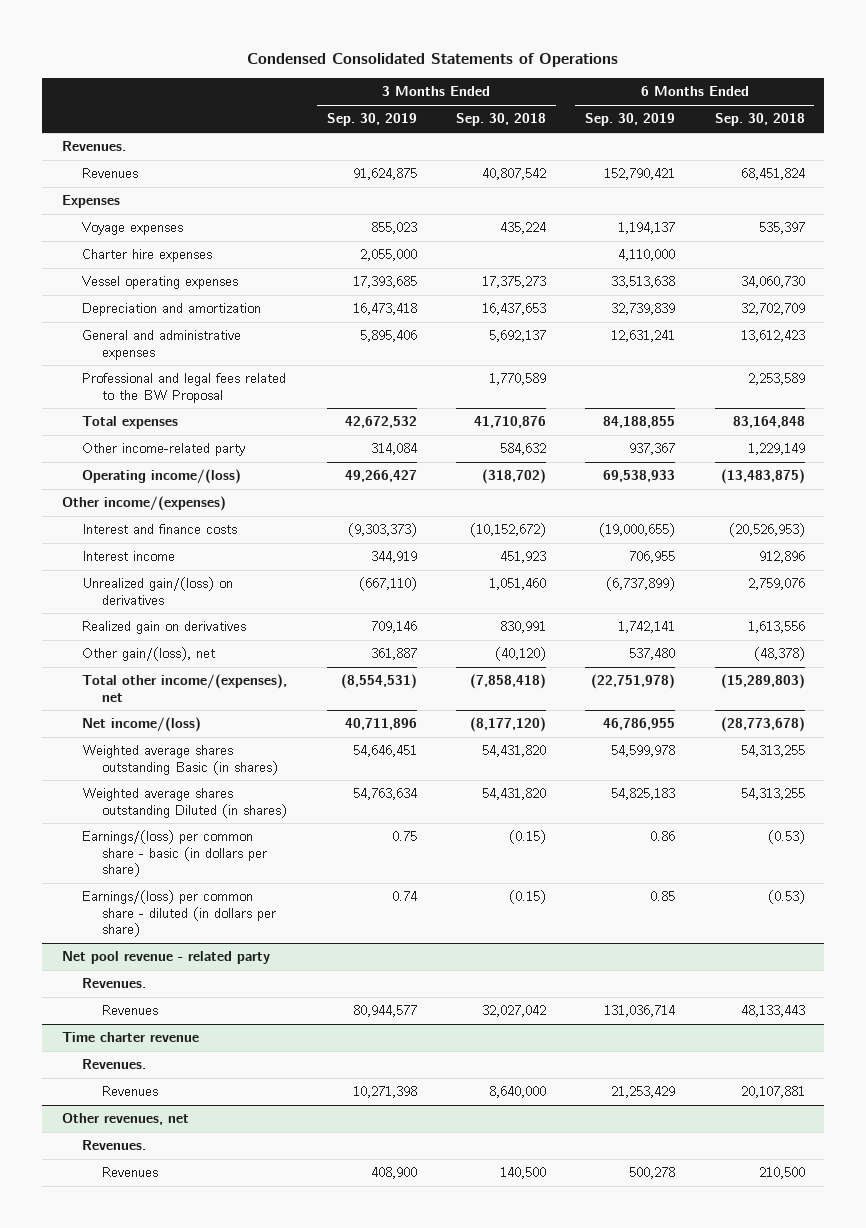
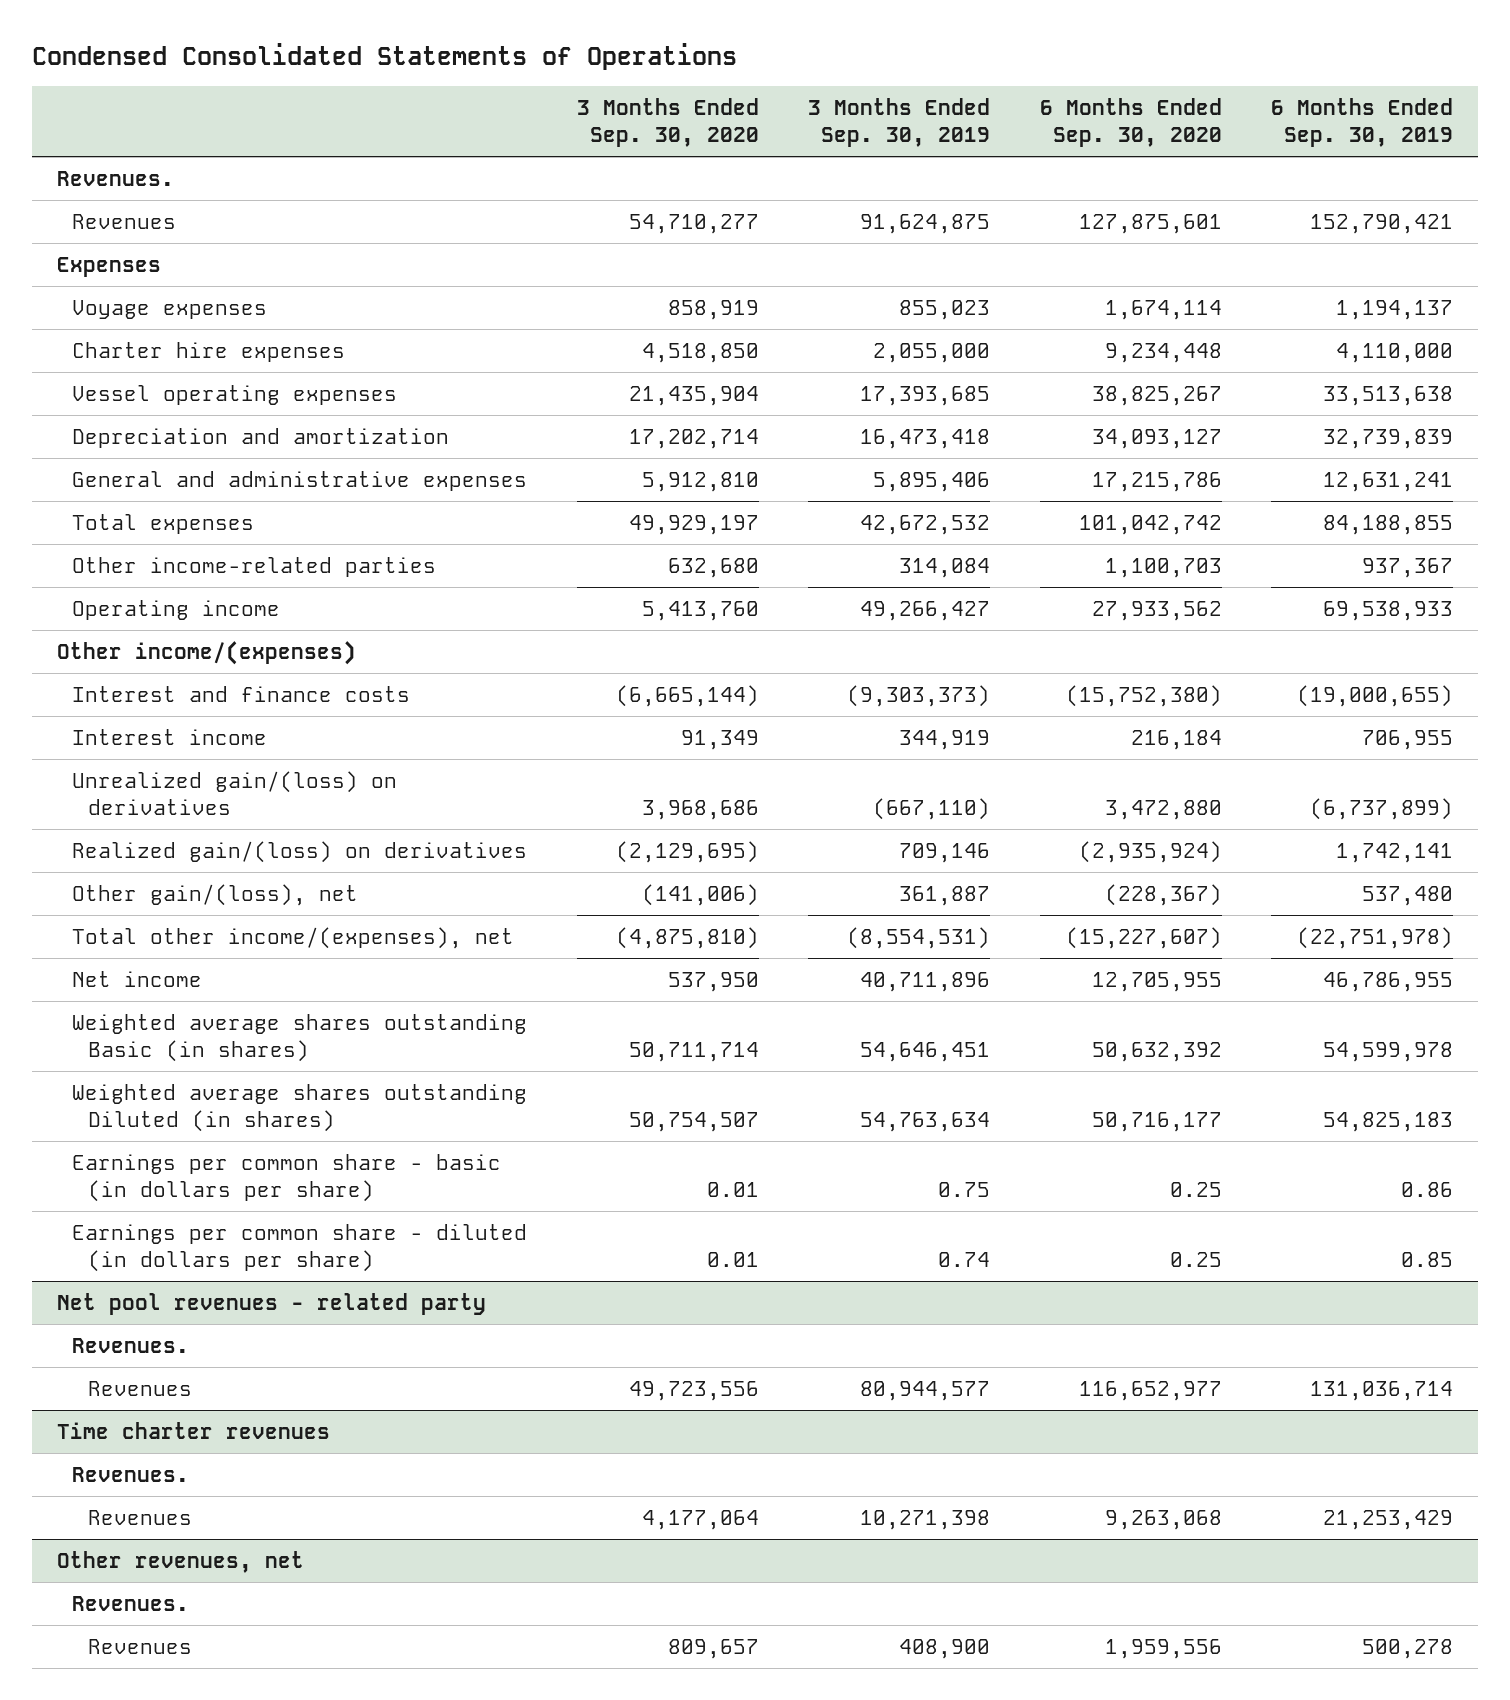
- | 3 Months Ended Sep. 30, 2019 | 3 Months Ended Sep. 30, 2018 | 6 Months Ended Sep. 30, 2019 | 6 Months Ended Sep. 30, 2018
+ | 3 Months Ended Sep. 30, 2020 | 3 Months Ended Sep. 30, 2019 | 6 Months Ended Sep. 30, 2020 | 6 Months Ended Sep. 30, 2019
- Professional and legal fees related to the BW Proposal | | 1,770,589 | | 2,253,589
- Other income-related party | 314,084 | 584,632 | 937,367 | 1,229,149
- Operating income/(loss) | 49,266,427 | (318,702) | 69,538,933 | (13,483,875)
+ Other income-related parties | 632,680 | 314,084 | 1,100,703 | 937,367
+ Operating income | 5,413,760 | 49,266,427 | 27,933,562 | 69,538,933
- Realized gain on derivatives | 709,146 | 830,991 | 1,742,141 | 1,613,556
+ Realized gain/(loss) on derivatives | (2,129,695) | 709,146 | (2,935,924) | 1,742,141
- Net income/(loss) | 40,711,896 | (8,177,120) | 46,786,955 | (28,773,678)
+ Net income | 537,950 | 40,711,896 | 12,705,955 | 46,786,955
- Earnings/(loss) per common share - basic (in dollars per share) | 0.75 | (0.15) | 0.86 | (0.53)
- Earnings/(loss) per common share - diluted (in dollars per share) | 0.74 | (0.15) | 0.85 | (0.53)
- Net pool revenue - related party
+ Earnings per common share - basic (in dollars per share) | 0.01 | 0.75 | 0.25 | 0.86
+ Earnings per common share - diluted (in dollars per share) | 0.01 | 0.74 | 0.25 | 0.85
+ Net pool revenues - related party
- Time charter revenue
+ Time charter revenues

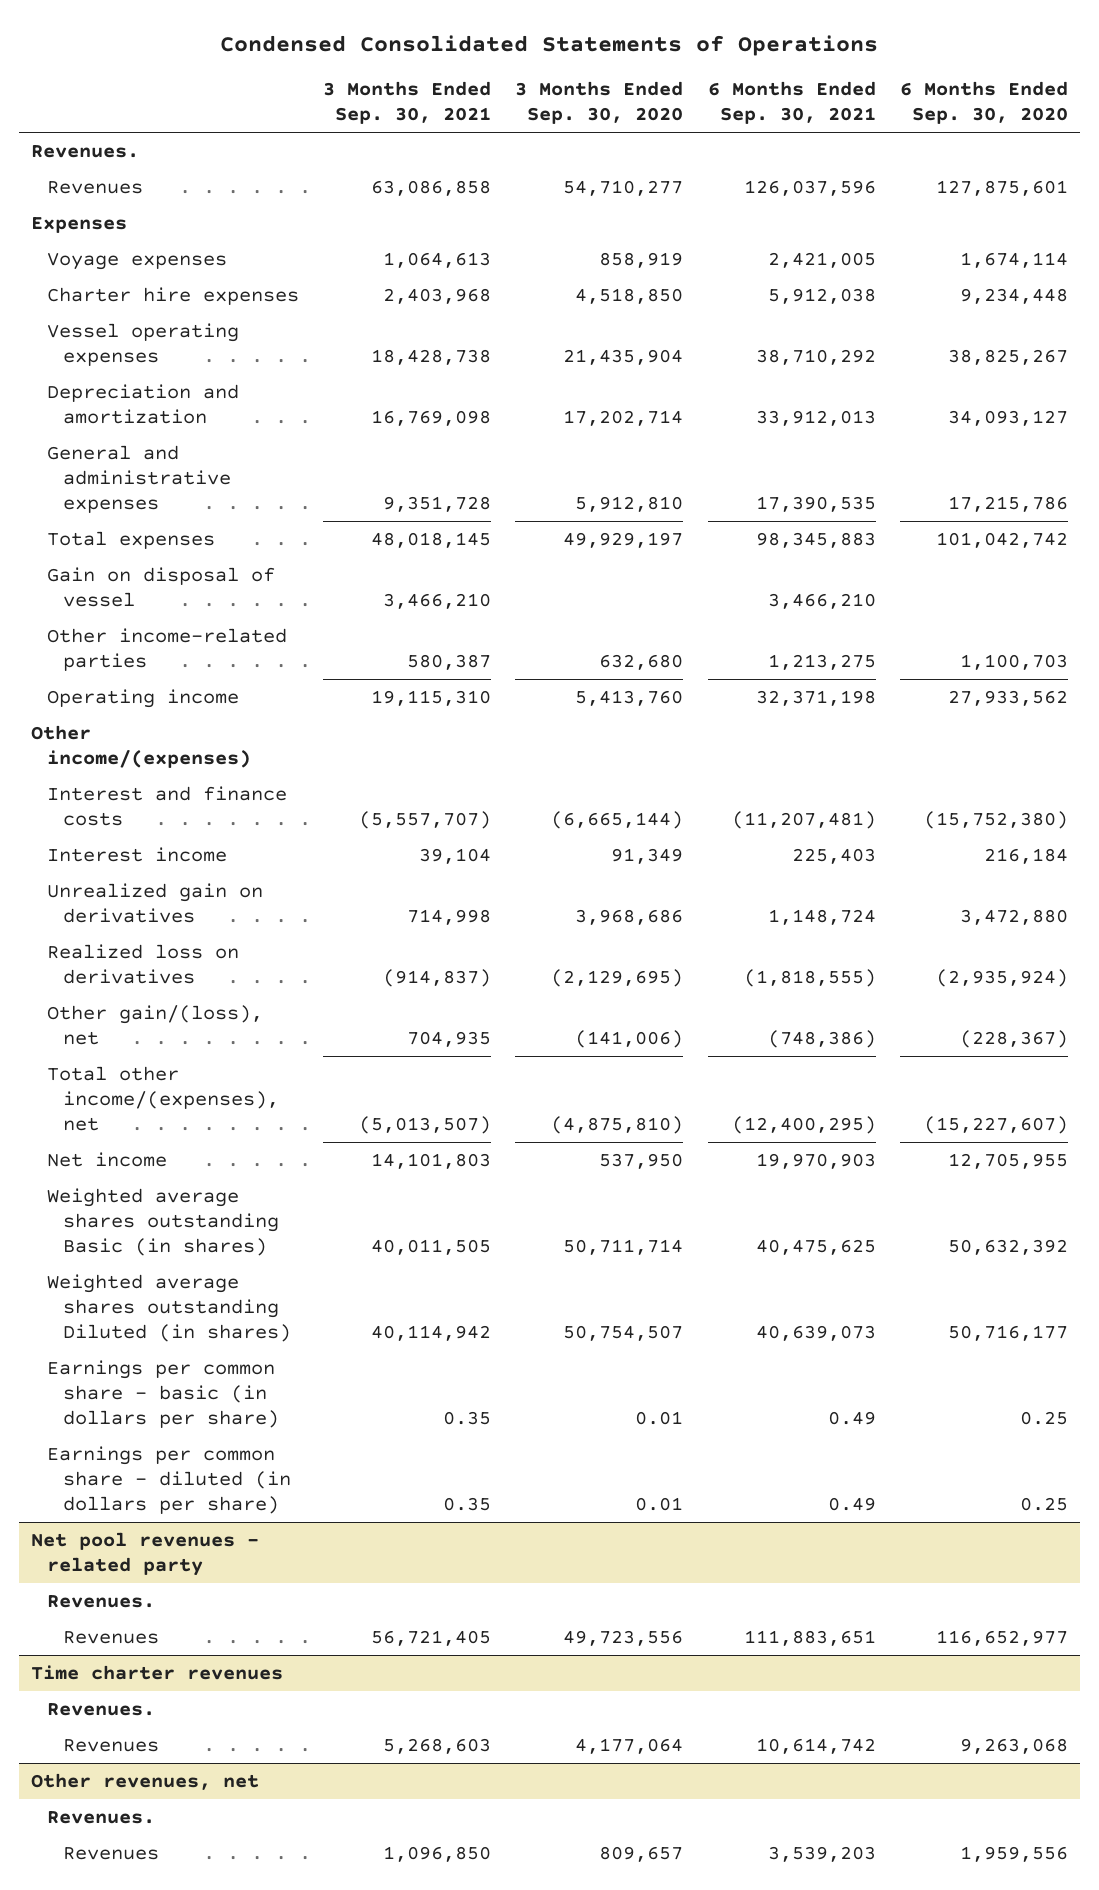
- | 3 Months Ended Sep. 30, 2020 | 3 Months Ended Sep. 30, 2019 | 6 Months Ended Sep. 30, 2020 | 6 Months Ended Sep. 30, 2019
+ | 3 Months Ended Sep. 30, 2021 | 3 Months Ended Sep. 30, 2020 | 6 Months Ended Sep. 30, 2021 | 6 Months Ended Sep. 30, 2020
+ Gain on disposal of vessel | 3,466,210 | | 3,466,210 |
- Unrealized gain/(loss) on derivatives | 3,968,686 | (667,110) | 3,472,880 | (6,737,899)
- Realized gain/(loss) on derivatives | (2,129,695) | 709,146 | (2,935,924) | 1,742,141
+ Unrealized gain on derivatives | 714,998 | 3,968,686 | 1,148,724 | 3,472,880
+ Realized loss on derivatives | (914,837) | (2,129,695) | (1,818,555) | (2,935,924)

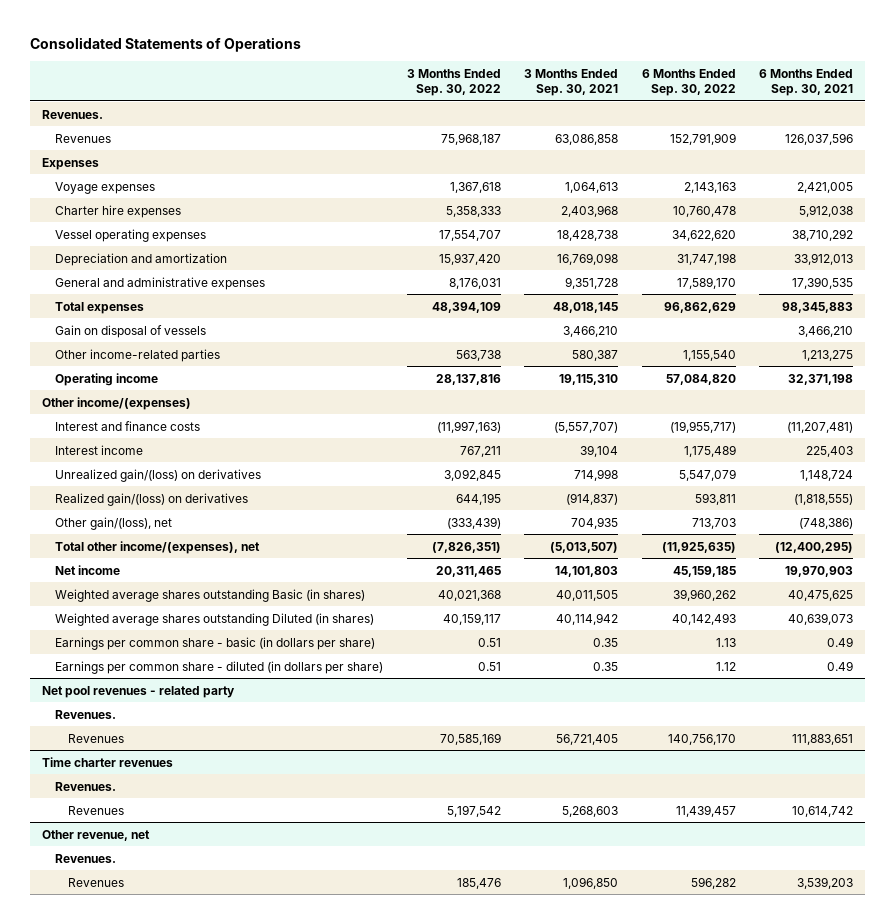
- Condensed Consolidated Statements of Operations
+ Consolidated Statements of Operations
- | 3 Months Ended Sep. 30, 2021 | 3 Months Ended Sep. 30, 2020 | 6 Months Ended Sep. 30, 2021 | 6 Months Ended Sep. 30, 2020
+ | 3 Months Ended Sep. 30, 2022 | 3 Months Ended Sep. 30, 2021 | 6 Months Ended Sep. 30, 2022 | 6 Months Ended Sep. 30, 2021
- Gain on disposal of vessel | 3,466,210 | | 3,466,210 |
+ Gain on disposal of vessels | | 3,466,210 | | 3,466,210
- Unrealized gain on derivatives | 714,998 | 3,968,686 | 1,148,724 | 3,472,880
- Realized loss on derivatives | (914,837) | (2,129,695) | (1,818,555) | (2,935,924)
+ Unrealized gain/(loss) on derivatives | 3,092,845 | 714,998 | 5,547,079 | 1,148,724
+ Realized gain/(loss) on derivatives | 644,195 | (914,837) | 593,811 | (1,818,555)
- Other revenues, net
+ Other revenue, net

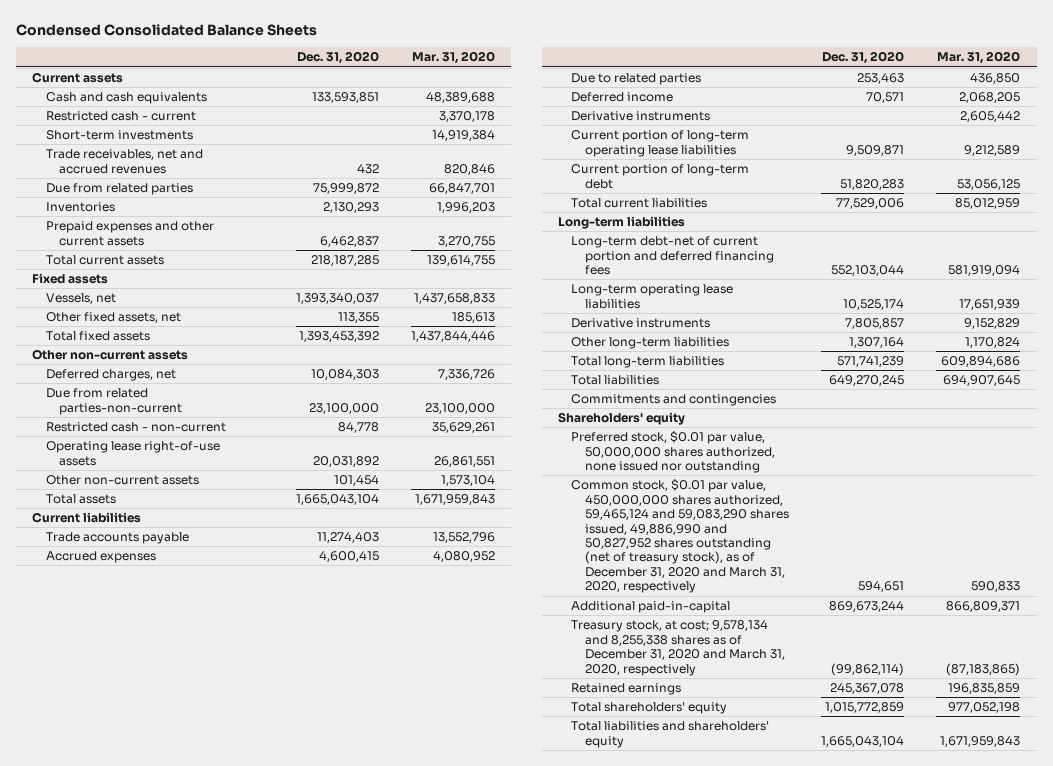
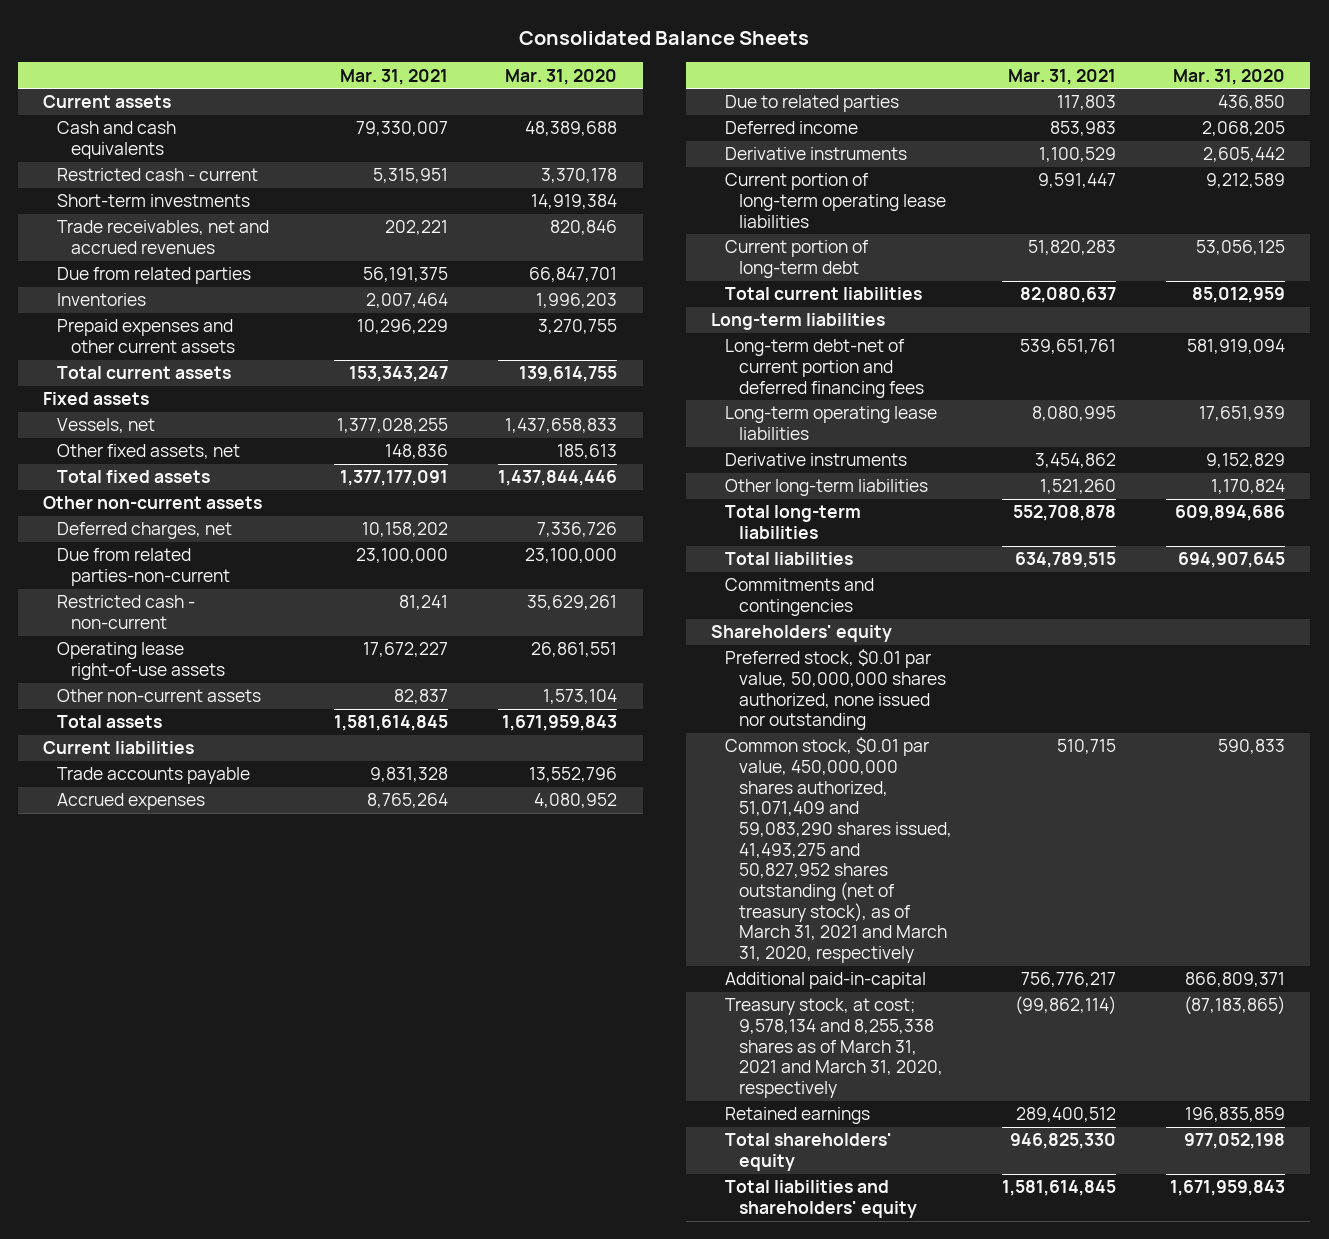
- Condensed Consolidated Balance Sheets
+ Consolidated Balance Sheets
- | Dec. 31, 2020 | Mar. 31, 2020
+ | Mar. 31, 2021 | Mar. 31, 2020
- Common stock, $0.01 par value, 450,000,000 shares authorized, 59,465,124 and 59,083,290 shares issued, 49,886,990 and 50,827,952 shares outstanding (net of treasury stock), as of December 31, 2020 and March 31, 2020, respectively | 594,651 | 590,833
+ Common stock, $0.01 par value, 450,000,000 shares authorized, 51,071,409 and 59,083,290 shares issued, 41,493,275 and 50,827,952 shares outstanding (net of treasury stock), as of March 31, 2021 and March 31, 2020, respectively | 510,715 | 590,833
- Treasury stock, at cost; 9,578,134 and 8,255,338 shares as of December 31, 2020 and March 31, 2020, respectively | (99,862,114) | (87,183,865)
+ Treasury stock, at cost; 9,578,134 and 8,255,338 shares as of March 31, 2021 and March 31, 2020, respectively | (99,862,114) | (87,183,865)

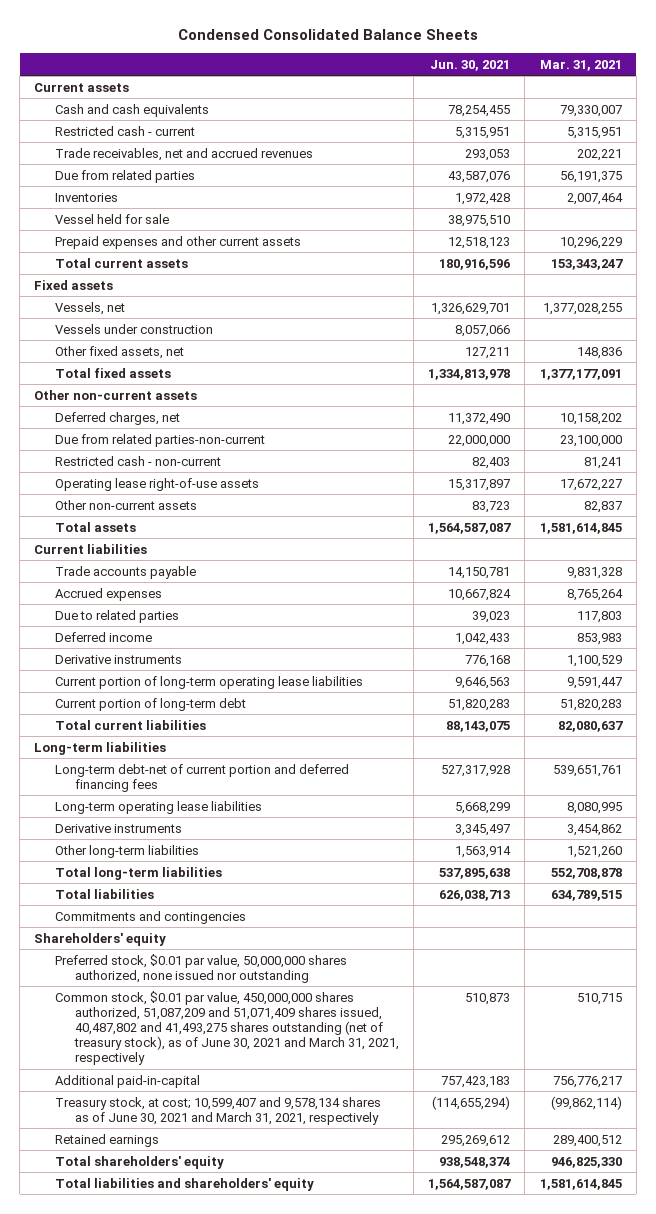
- Consolidated Balance Sheets
+ Condensed Consolidated Balance Sheets
- | Mar. 31, 2021 | Mar. 31, 2020
+ | Jun. 30, 2021 | Mar. 31, 2021
- Short-term investments | | 14,919,384
+ Vessel held for sale | 38,975,510 |
+ Vessels under construction | 8,057,066 |
- Common stock, $0.01 par value, 450,000,000 shares authorized, 51,071,409 and 59,083,290 shares issued, 41,493,275 and 50,827,952 shares outstanding (net of treasury stock), as of March 31, 2021 and March 31, 2020, respectively | 510,715 | 590,833
+ Common stock, $0.01 par value, 450,000,000 shares authorized, 51,087,209 and 51,071,409 shares issued, 40,487,802 and 41,493,275 shares outstanding (net of treasury stock), as of June 30, 2021 and March 31, 2021, respectively | 510,873 | 510,715
- Treasury stock, at cost; 9,578,134 and 8,255,338 shares as of March 31, 2021 and March 31, 2020, respectively | (99,862,114) | (87,183,865)
+ Treasury stock, at cost; 10,599,407 and 9,578,134 shares as of June 30, 2021 and March 31, 2021, respectively | (114,655,294) | (99,862,114)

